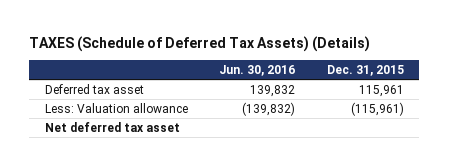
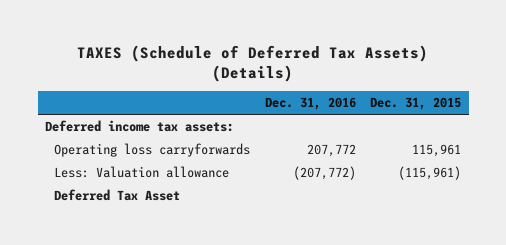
- | Jun. 30, 2016 | Dec. 31, 2015
+ | Dec. 31, 2016 | Dec. 31, 2015
- Deferred tax asset | 139,832 | 115,961
+ Deferred income tax assets:
+ Operating loss carryforwards | 207,772 | 115,961
- Net deferred tax asset
+ Deferred Tax Asset

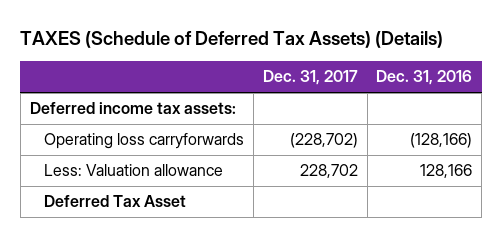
- | Dec. 31, 2016 | Dec. 31, 2015
+ | Dec. 31, 2017 | Dec. 31, 2016
- Operating loss carryforwards | 207,772 | 115,961
- Less: Valuation allowance | (207,772) | (115,961)
+ Operating loss carryforwards | (228,702) | (128,166)
+ Less: Valuation allowance | 228,702 | 128,166

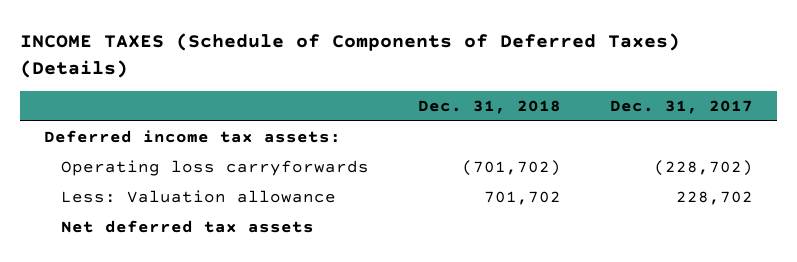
- TAXES (Schedule of Deferred Tax Assets) (Details)
+ INCOME TAXES (Schedule of Components of Deferred Taxes) (Details)
- | Dec. 31, 2017 | Dec. 31, 2016
+ | Dec. 31, 2018 | Dec. 31, 2017
- Deferred Tax Asset
+ Net deferred tax assets

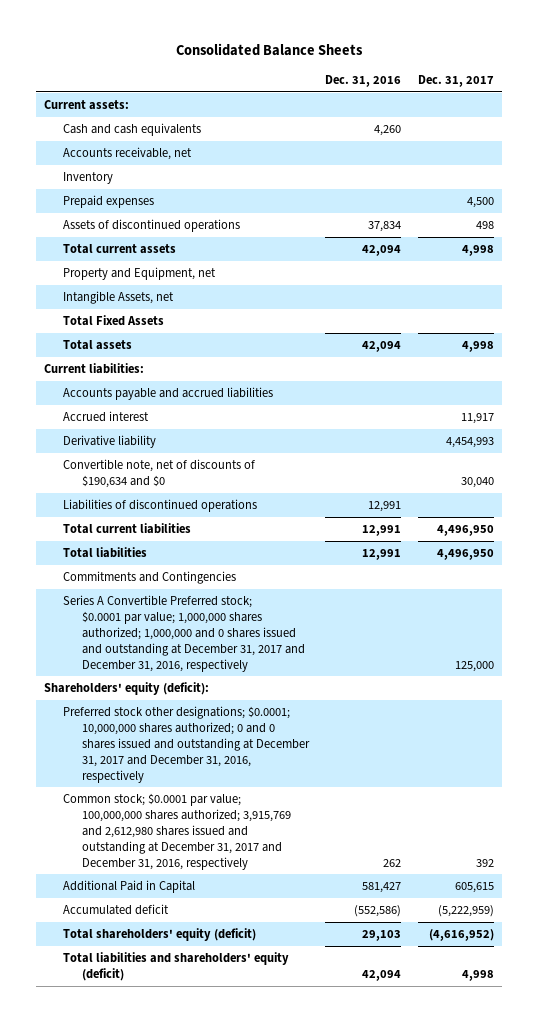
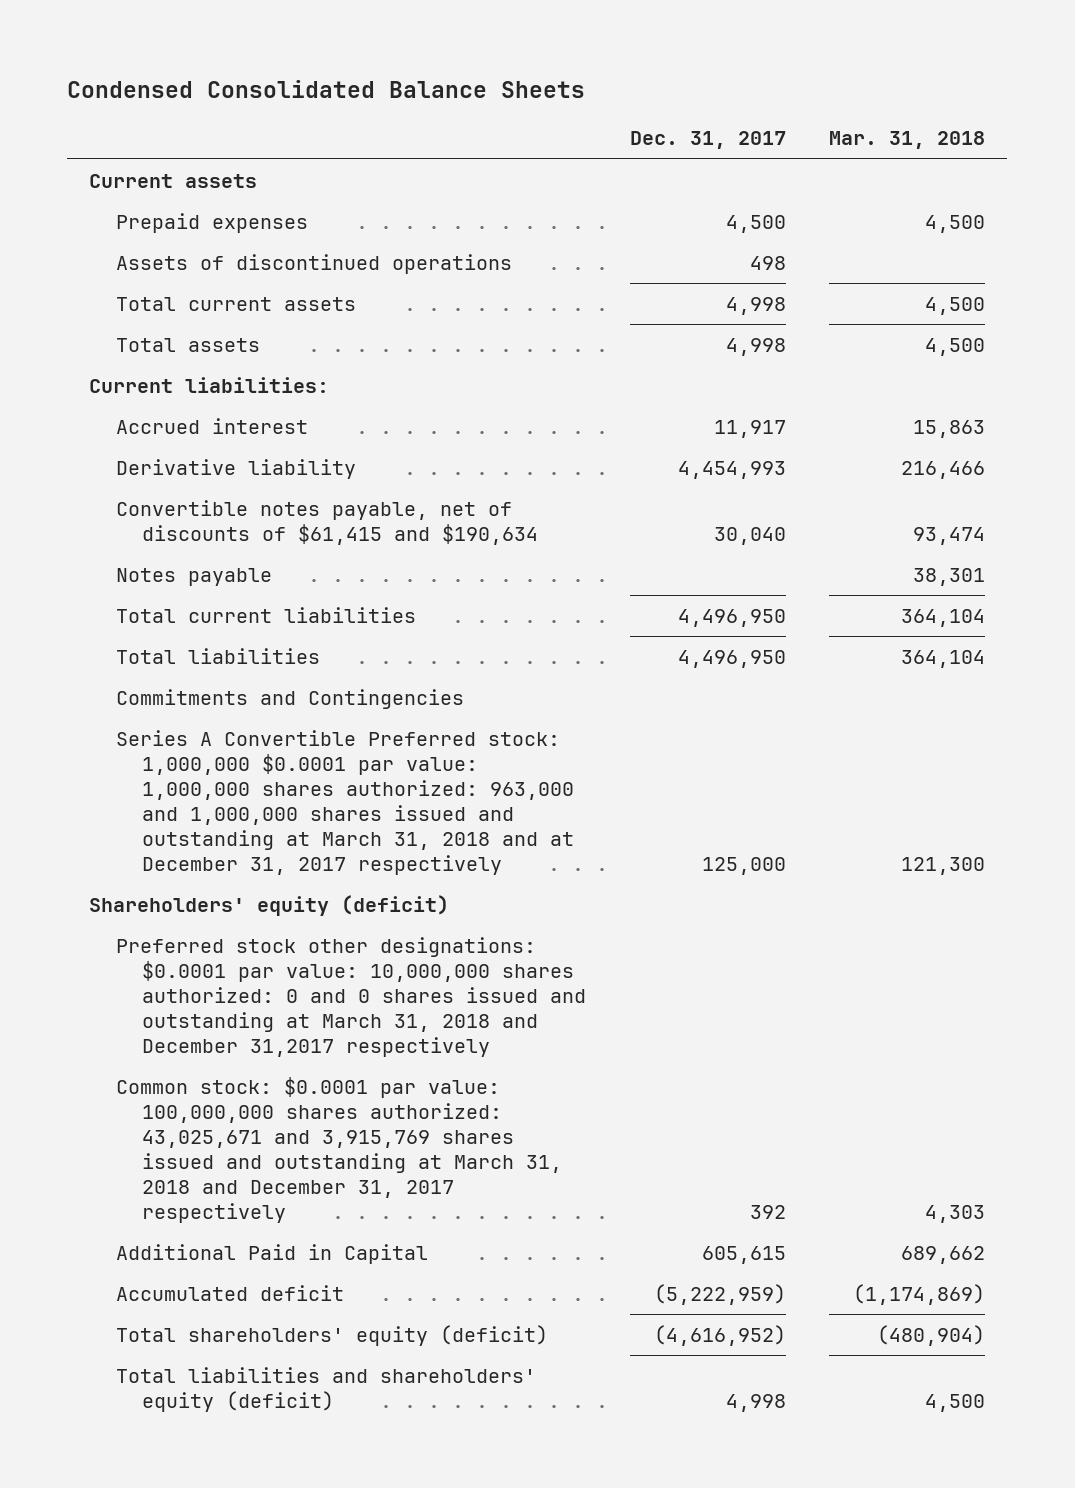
- Consolidated Balance Sheets
+ Condensed Consolidated Balance Sheets
- | Dec. 31, 2016 | Dec. 31, 2017
+ | Dec. 31, 2017 | Mar. 31, 2018
- Current assets:
- Cash and cash equivalents | 4,260 |
- Accounts receivable, net
- Inventory
+ Current assets
- Property and Equipment, net
- Intangible Assets, net
- Total Fixed Assets
- Accounts payable and accrued liabilities
- Convertible note, net of discounts of $190,634 and $0 | | 30,040
- Liabilities of discontinued operations | 12,991 |
+ Convertible notes payable, net of discounts of $61,415 and $190,634 | 30,040 | 93,474
+ Notes payable | | 38,301
- Series A Convertible Preferred stock; $0.0001 par value; 1,000,000 shares authorized; 1,000,000 and 0 shares issued and outstanding at December 31, 2017 and December 31, 2016, respectively | | 125,000
- Shareholders' equity (deficit):
- Preferred stock other designations; $0.0001; 10,000,000 shares authorized; 0 and 0 shares issued and outstanding at December 31, 2017 and December 31, 2016, respectively
- Common stock; $0.0001 par value; 100,000,000 shares authorized; 3,915,769 and 2,612,980 shares issued and outstanding at December 31, 2017 and December 31, 2016, respectively | 262 | 392
+ Series A Convertible Preferred stock: 1,000,000 $0.0001 par value: 1,000,000 shares authorized: 963,000 and 1,000,000 shares issued and outstanding at March 31, 2018 and at December 31, 2017 respectively | 125,000 | 121,300
+ Shareholders' equity (deficit)
+ Preferred stock other designations: $0.0001 par value: 10,000,000 shares authorized: 0 and 0 shares issued and outstanding at March 31, 2018 and December 31,2017 respectively
+ Common stock: $0.0001 par value: 100,000,000 shares authorized: 43,025,671 and 3,915,769 shares issued and outstanding at March 31, 2018 and December 31, 2017 respectively | 392 | 4,303

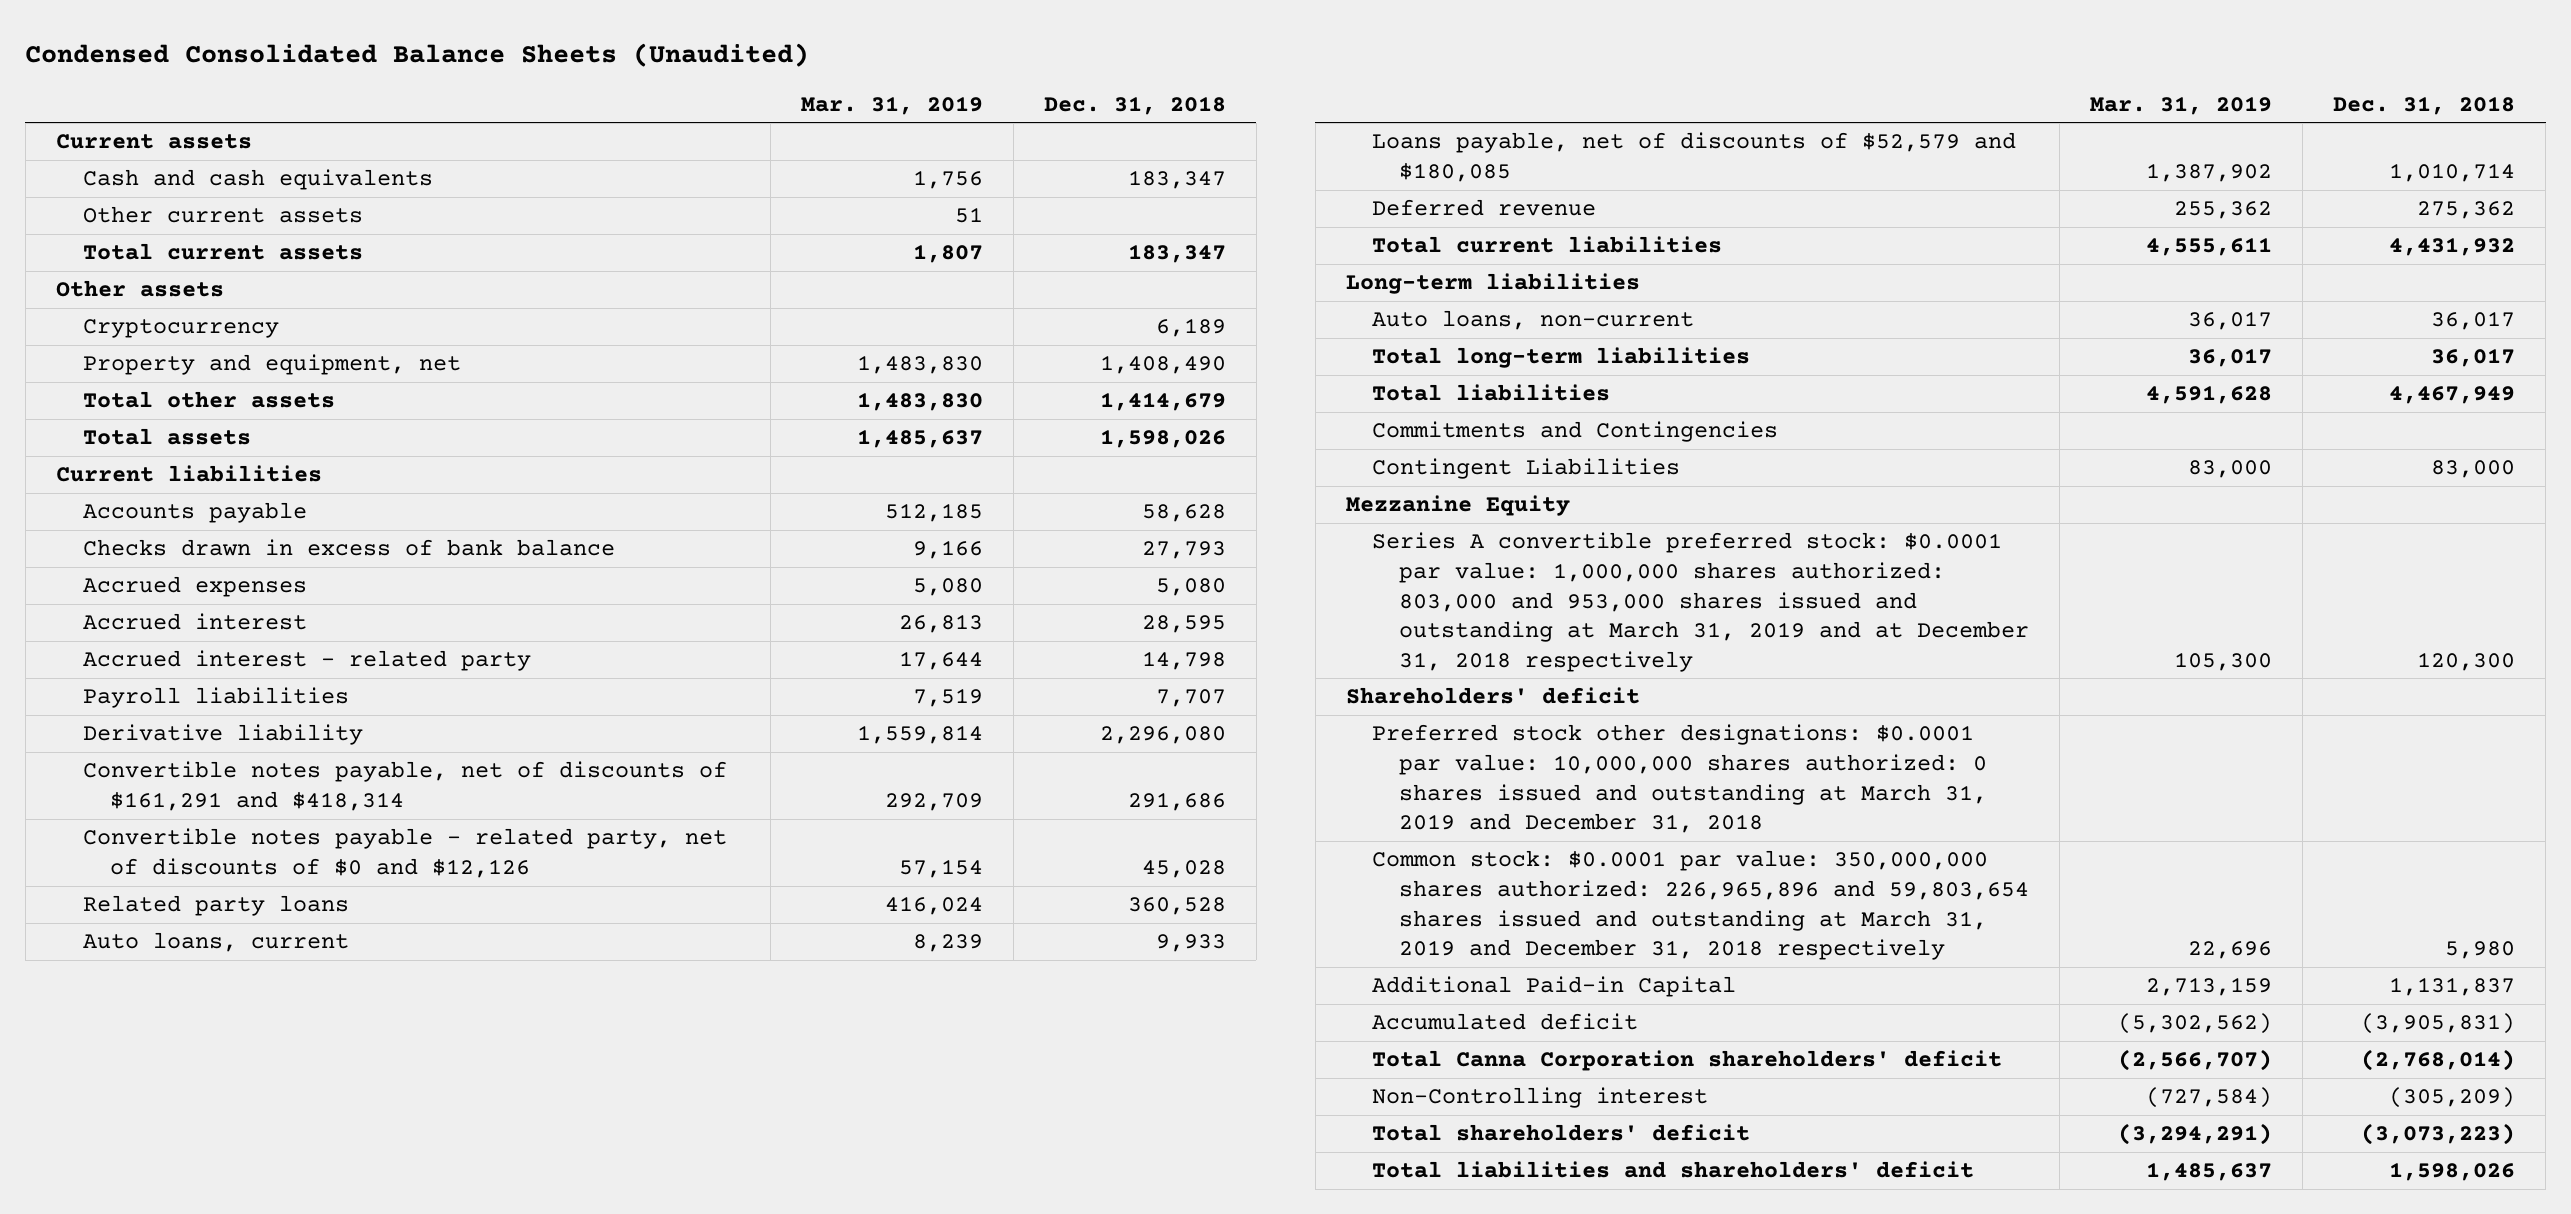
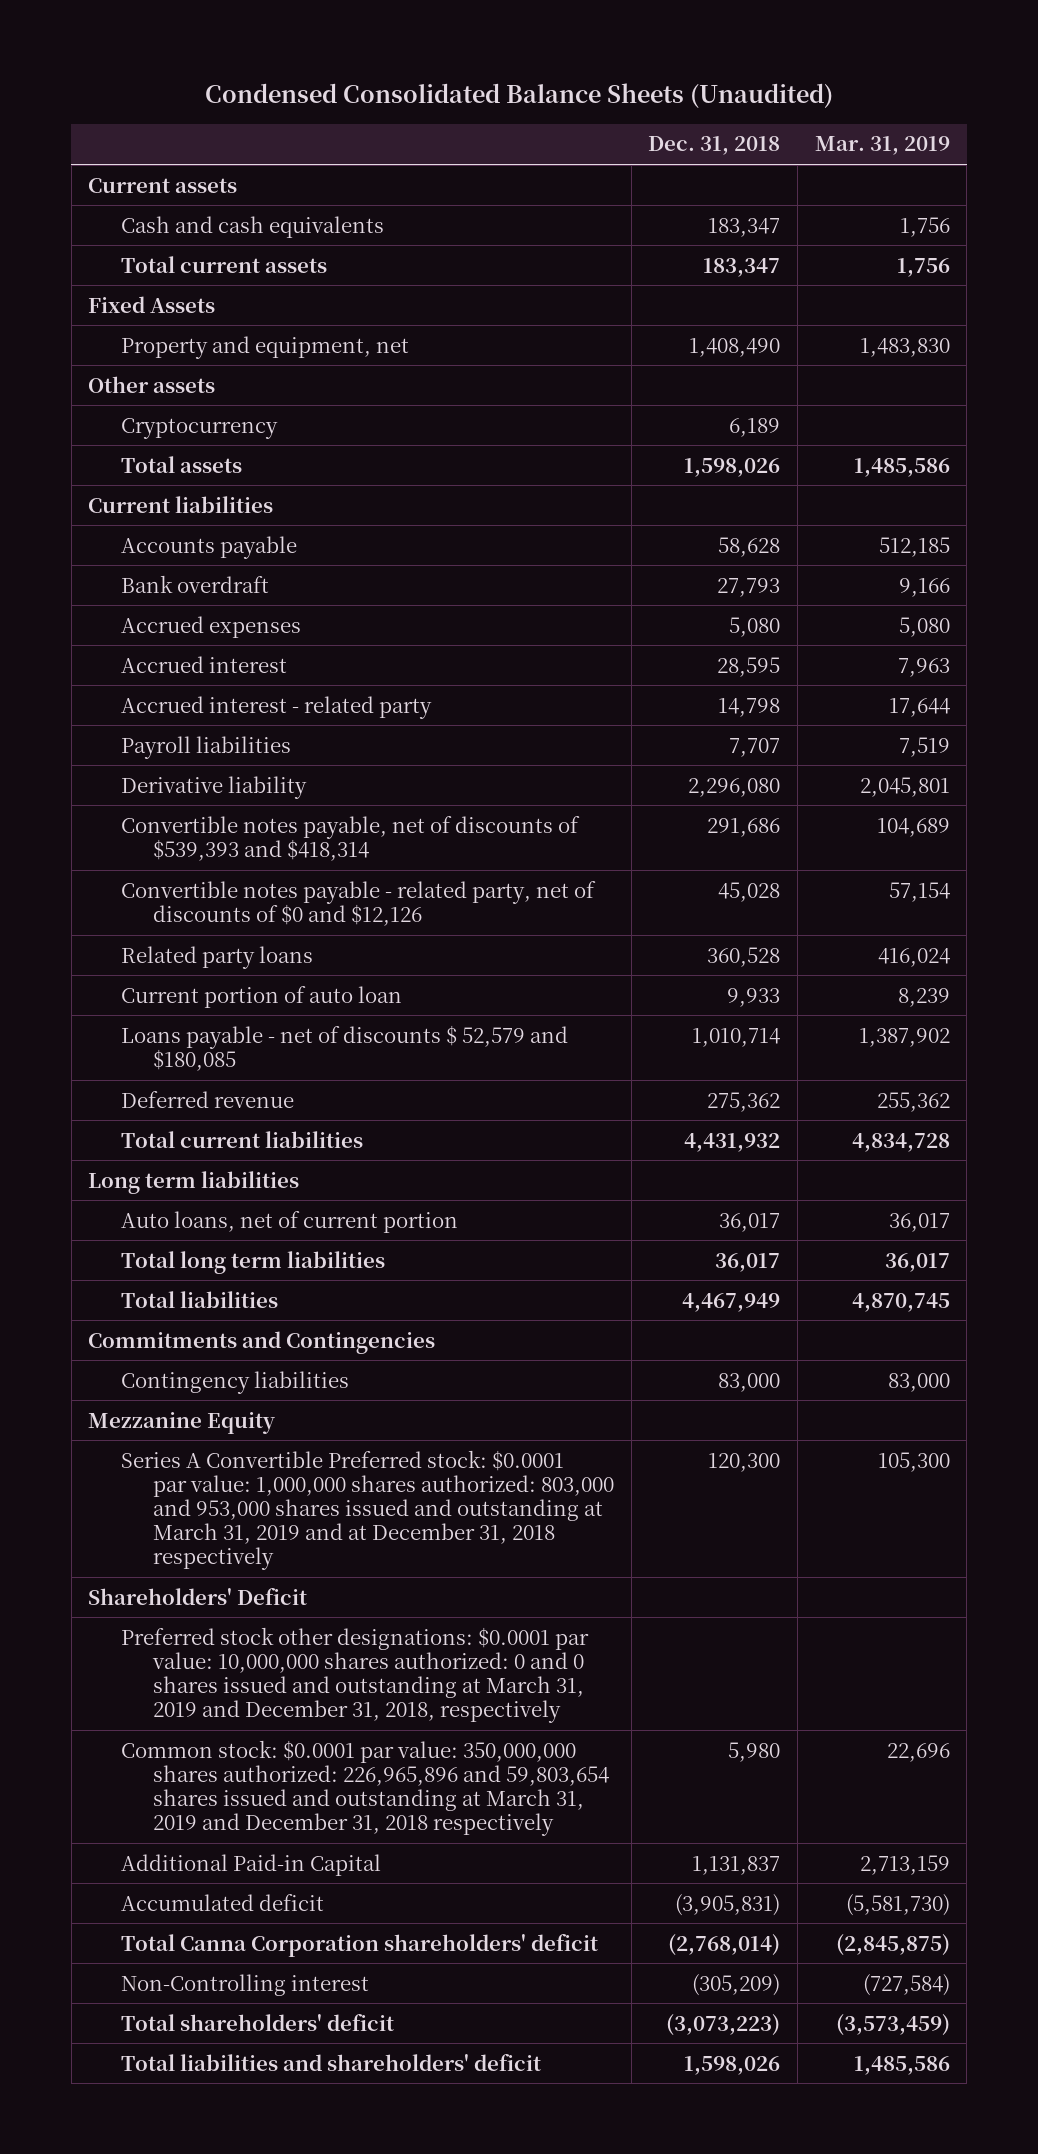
- | Mar. 31, 2019 | Dec. 31, 2018
+ | Dec. 31, 2018 | Mar. 31, 2019
- Other current assets | 51 |
- Total current assets | 1,807 | 183,347
+ Total current assets | 183,347 | 1,756
+ Fixed Assets
moved up: Property and equipment, net | 1,408,490 | 1,483,830
- Total other assets | 1,483,830 | 1,414,679
- Total assets | 1,485,637 | 1,598,026
+ Total assets | 1,598,026 | 1,485,586
- Checks drawn in excess of bank balance | 9,166 | 27,793
+ Bank overdraft | 27,793 | 9,166
- Accrued interest | 26,813 | 28,595
+ Accrued interest | 28,595 | 7,963
- Derivative liability | 1,559,814 | 2,296,080
- Convertible notes payable, net of discounts of $161,291 and $418,314 | 292,709 | 291,686
+ Derivative liability | 2,296,080 | 2,045,801
+ Convertible notes payable, net of discounts of $539,393 and $418,314 | 291,686 | 104,689
- Auto loans, current | 8,239 | 9,933
- Loans payable, net of discounts of $52,579 and $180,085 | 1,387,902 | 1,010,714
+ Current portion of auto loan | 9,933 | 8,239
+ Loans payable - net of discounts $ 52,579 and $180,085 | 1,010,714 | 1,387,902
- Total current liabilities | 4,555,611 | 4,431,932
- Long-term liabilities
- Auto loans, non-current | 36,017 | 36,017
- Total long-term liabilities | 36,017 | 36,017
- Total liabilities | 4,591,628 | 4,467,949
+ Total current liabilities | 4,431,932 | 4,834,728
+ Long term liabilities
+ Auto loans, net of current portion | 36,017 | 36,017
+ Total long term liabilities | 36,017 | 36,017
+ Total liabilities | 4,467,949 | 4,870,745
- Contingent Liabilities | 83,000 | 83,000
+ Contingency liabilities | 83,000 | 83,000
- Series A convertible preferred stock: $0.0001 par value: 1,000,000 shares authorized: 803,000 and 953,000 shares issued and outstanding at March 31, 2019 and at December 31, 2018 respectively | 105,300 | 120,300
- Shareholders' deficit
- Preferred stock other designations: $0.0001 par value: 10,000,000 shares authorized: 0 shares issued and outstanding at March 31, 2019 and December 31, 2018
+ Series A Convertible Preferred stock: $0.0001 par value: 1,000,000 shares authorized: 803,000 and 953,000 shares issued and outstanding at March 31, 2019 and at December 31, 2018 respectively | 120,300 | 105,300
+ Shareholders' Deficit
+ Preferred stock other designations: $0.0001 par value: 10,000,000 shares authorized: 0 and 0 shares issued and outstanding at March 31, 2019 and December 31, 2018, respectively
- Accumulated deficit | (5,302,562) | (3,905,831)
- Total Canna Corporation shareholders' deficit | (2,566,707) | (2,768,014)
+ Accumulated deficit | (3,905,831) | (5,581,730)
+ Total Canna Corporation shareholders' deficit | (2,768,014) | (2,845,875)
- Total shareholders' deficit | (3,294,291) | (3,073,223)
- Total liabilities and shareholders' deficit | 1,485,637 | 1,598,026
+ Total shareholders' deficit | (3,073,223) | (3,573,459)
+ Total liabilities and shareholders' deficit | 1,598,026 | 1,485,586

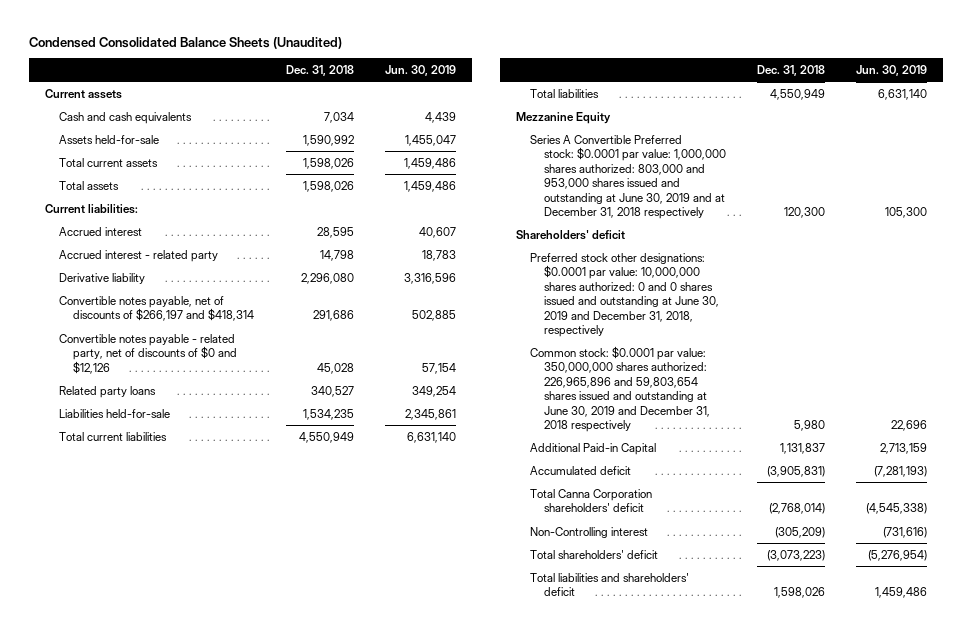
- | Dec. 31, 2018 | Mar. 31, 2019
+ | Dec. 31, 2018 | Jun. 30, 2019
- Cash and cash equivalents | 183,347 | 1,756
- Total current assets | 183,347 | 1,756
- Fixed Assets
- Property and equipment, net | 1,408,490 | 1,483,830
- Other assets
- Cryptocurrency | 6,189 |
+ Cash and cash equivalents | 7,034 | 4,439
+ Assets held-for-sale | 1,590,992 | 1,455,047
+ Total current assets | 1,598,026 | 1,459,486
- Current liabilities
- Accounts payable | 58,628 | 512,185
- Bank overdraft | 27,793 | 9,166
- Accrued expenses | 5,080 | 5,080
+ Current liabilities:
- Payroll liabilities | 7,707 | 7,519
- Convertible notes payable, net of discounts of $539,393 and $418,314 | 291,686 | 104,689
+ Convertible notes payable, net of discounts of $266,197 and $418,314 | 291,686 | 502,885
- Related party loans | 360,528 | 416,024
- Current portion of auto loan | 9,933 | 8,239
- Loans payable - net of discounts $ 52,579 and $180,085 | 1,010,714 | 1,387,902
- Deferred revenue | 275,362 | 255,362
- Total current liabilities | 4,431,932 | 4,834,728
- Long term liabilities
- Auto loans, net of current portion | 36,017 | 36,017
- Total long term liabilities | 36,017 | 36,017
- Total liabilities | 4,467,949 | 4,870,745
- Commitments and Contingencies
- Contingency liabilities | 83,000 | 83,000
+ Related party loans | 340,527 | 349,254
+ Liabilities held-for-sale | 1,534,235 | 2,345,861
+ Total current liabilities | 4,550,949 | 6,631,140
+ Total liabilities | 4,550,949 | 6,631,140
- Series A Convertible Preferred stock: $0.0001 par value: 1,000,000 shares authorized: 803,000 and 953,000 shares issued and outstanding at March 31, 2019 and at December 31, 2018 respectively | 120,300 | 105,300
- Shareholders' Deficit
- Preferred stock other designations: $0.0001 par value: 10,000,000 shares authorized: 0 and 0 shares issued and outstanding at March 31, 2019 and December 31, 2018, respectively
- Common stock: $0.0001 par value: 350,000,000 shares authorized: 226,965,896 and 59,803,654 shares issued and outstanding at March 31, 2019 and December 31, 2018 respectively | 5,980 | 22,696
+ Series A Convertible Preferred stock: $0.0001 par value: 1,000,000 shares authorized: 803,000 and 953,000 shares issued and outstanding at June 30, 2019 and at December 31, 2018 respectively | 120,300 | 105,300
+ Shareholders' deficit
+ Preferred stock other designations: $0.0001 par value: 10,000,000 shares authorized: 0 and 0 shares issued and outstanding at June 30, 2019 and December 31, 2018, respectively
+ Common stock: $0.0001 par value: 350,000,000 shares authorized: 226,965,896 and 59,803,654 shares issued and outstanding at June 30, 2019 and December 31, 2018 respectively | 5,980 | 22,696

